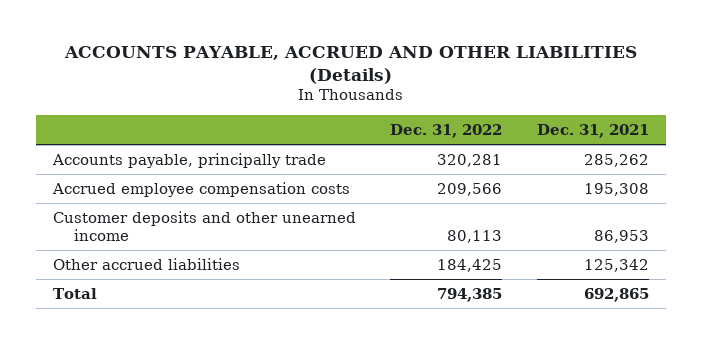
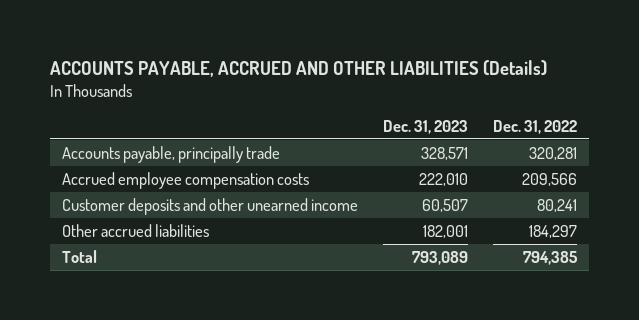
- | Dec. 31, 2022 | Dec. 31, 2021
+ | Dec. 31, 2023 | Dec. 31, 2022
- Customer deposits and other unearned income | 80,113 | 86,953
- Other accrued liabilities | 184,425 | 125,342
+ Customer deposits and other unearned income | 60,507 | 80,241
+ Other accrued liabilities | 182,001 | 184,297

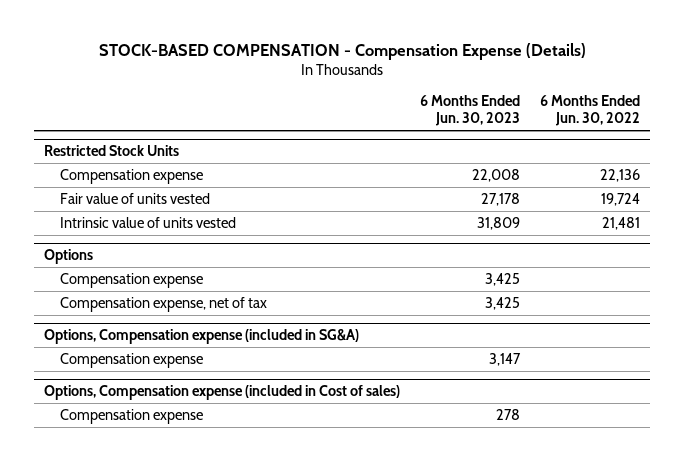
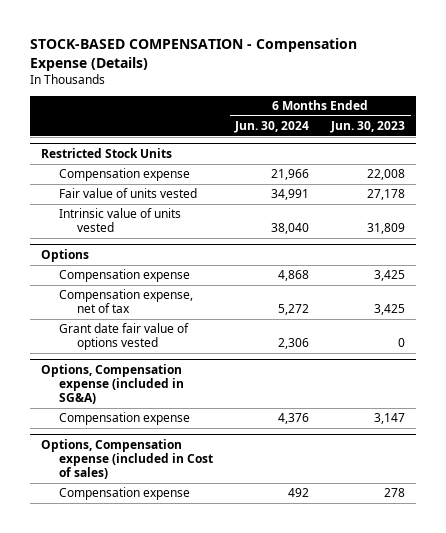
- | 6 Months Ended Jun. 30, 2023 | 6 Months Ended Jun. 30, 2022
+ | 6 Months Ended Jun. 30, 2024 | 6 Months Ended Jun. 30, 2023
@ Options
+ Grant date fair value of options vested | 2,306 | 0

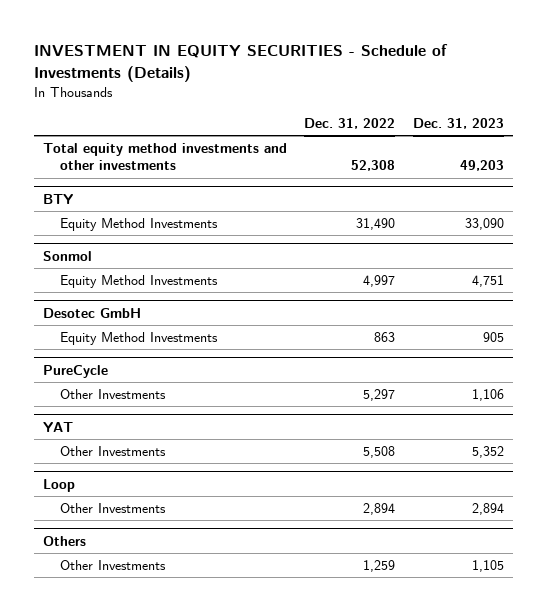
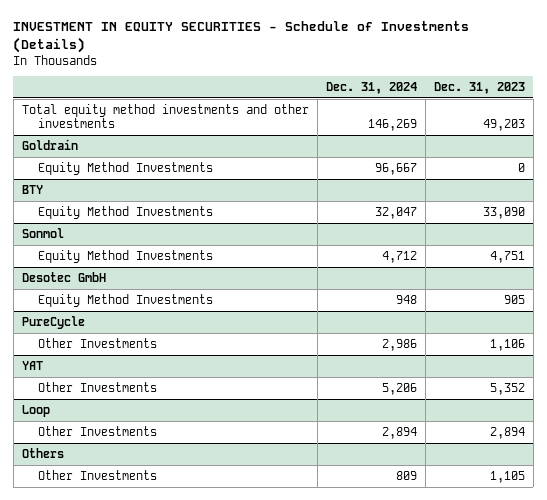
- | Dec. 31, 2022 | Dec. 31, 2023
+ | Dec. 31, 2024 | Dec. 31, 2023
+ Goldrain
+ Equity Method Investments | 96,667 | 0

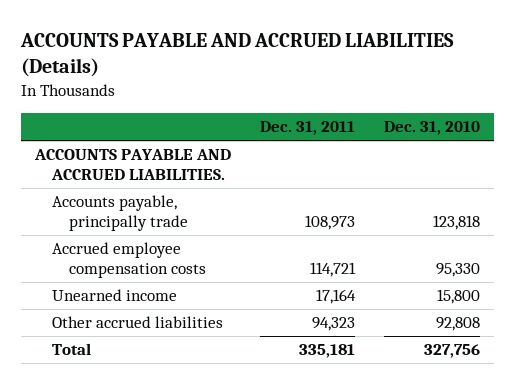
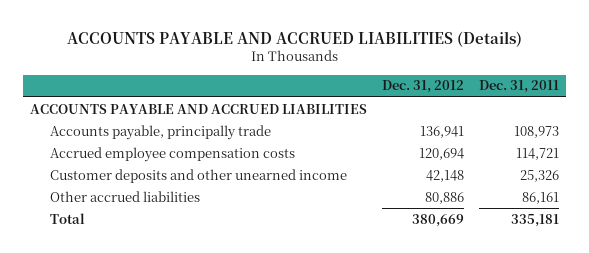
- | Dec. 31, 2011 | Dec. 31, 2010
+ | Dec. 31, 2012 | Dec. 31, 2011
- ACCOUNTS PAYABLE AND ACCRUED LIABILITIES.
+ ACCOUNTS PAYABLE AND ACCRUED LIABILITIES
- Unearned income | 17,164 | 15,800
- Other accrued liabilities | 94,323 | 92,808
+ Customer deposits and other unearned income | 42,148 | 25,326
+ Other accrued liabilities | 80,886 | 86,161

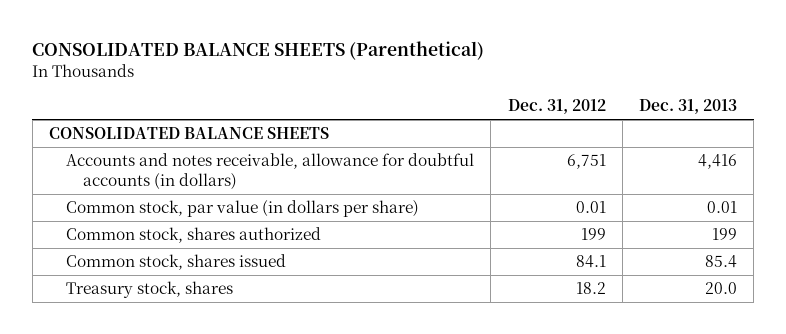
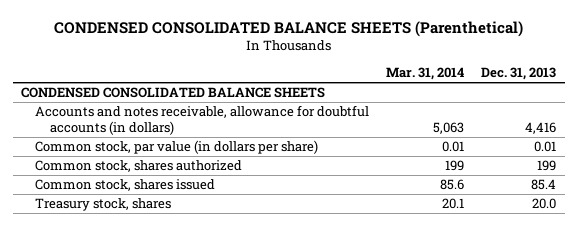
- CONSOLIDATED BALANCE SHEETS (Parenthetical)
+ CONDENSED CONSOLIDATED BALANCE SHEETS (Parenthetical)
- | Dec. 31, 2012 | Dec. 31, 2013
+ | Mar. 31, 2014 | Dec. 31, 2013
- CONSOLIDATED BALANCE SHEETS
+ CONDENSED CONSOLIDATED BALANCE SHEETS

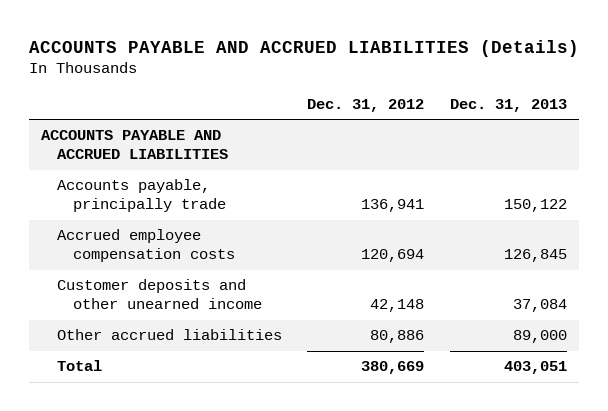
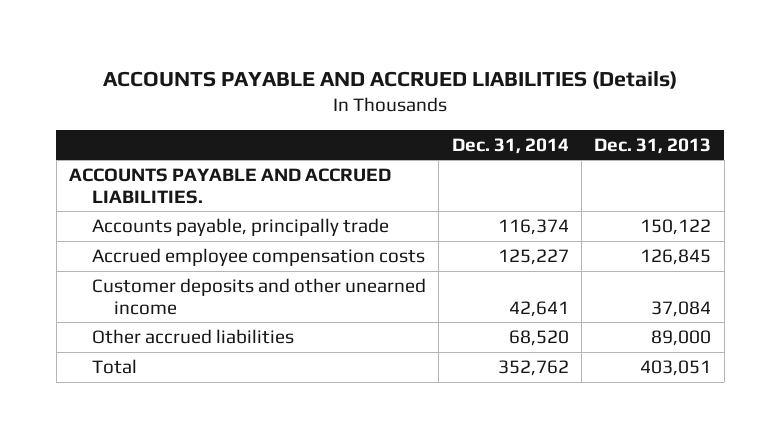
- | Dec. 31, 2012 | Dec. 31, 2013
+ | Dec. 31, 2014 | Dec. 31, 2013
- ACCOUNTS PAYABLE AND ACCRUED LIABILITIES
+ ACCOUNTS PAYABLE AND ACCRUED LIABILITIES.

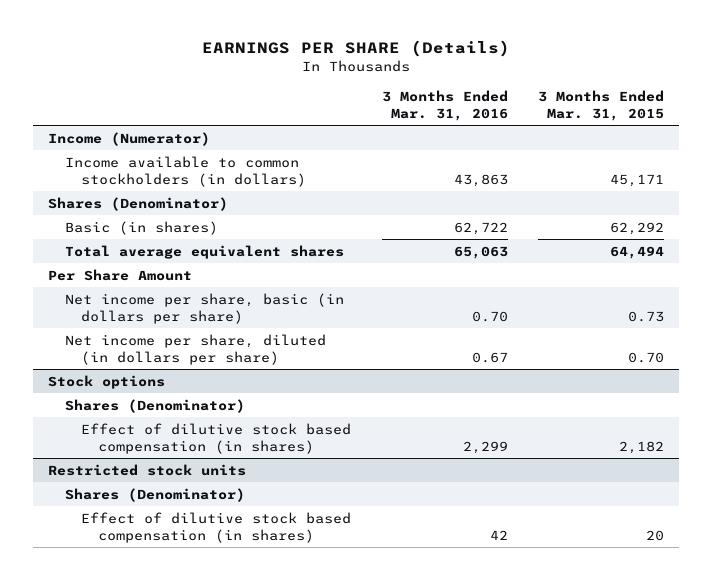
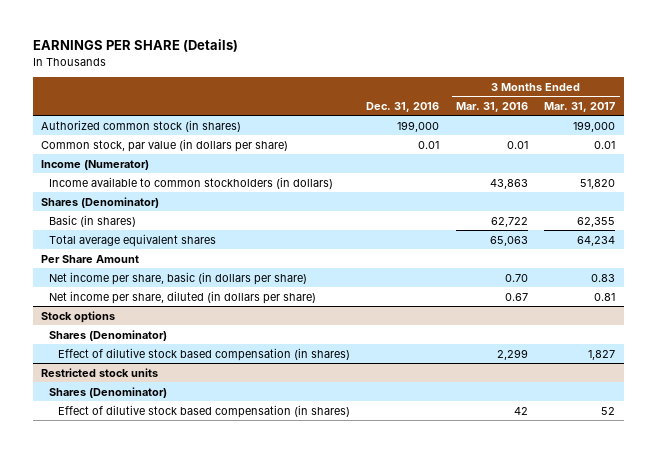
- | 3 Months Ended Mar. 31, 2016 | 3 Months Ended Mar. 31, 2015
+ | Dec. 31, 2016 | 3 Months Ended Mar. 31, 2016 | 3 Months Ended Mar. 31, 2017
+ Authorized common stock (in shares) | 199,000 | | 199,000
+ Common stock, par value (in dollars per share) | 0.01 | 0.01 | 0.01

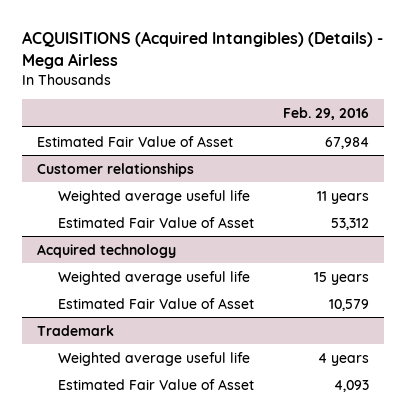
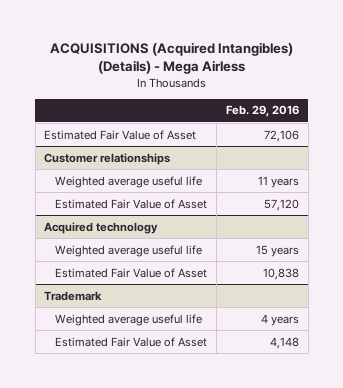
- Estimated Fair Value of Asset | 67,984
+ Estimated Fair Value of Asset | 72,106
@ Customer relationships
- Estimated Fair Value of Asset | 53,312
+ Estimated Fair Value of Asset | 57,120
@ Acquired technology
- Estimated Fair Value of Asset | 10,579
+ Estimated Fair Value of Asset | 10,838
@ Trademark
- Estimated Fair Value of Asset | 4,093
+ Estimated Fair Value of Asset | 4,148

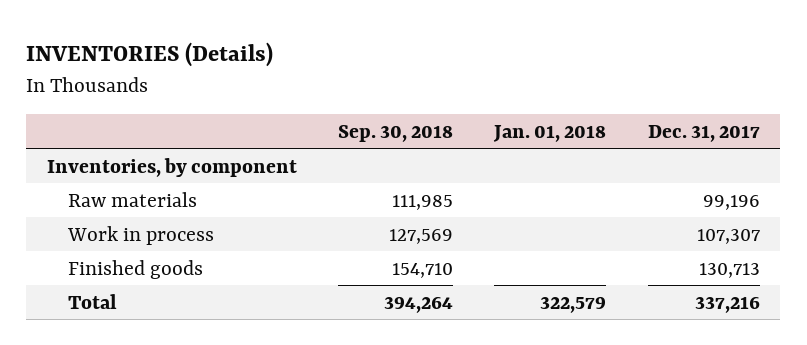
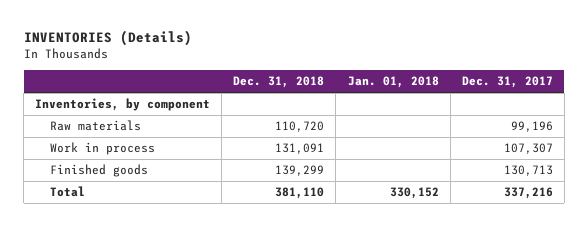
- | Sep. 30, 2018 | Jan. 01, 2018 | Dec. 31, 2017
+ | Dec. 31, 2018 | Jan. 01, 2018 | Dec. 31, 2017
- Total | 394,264 | 322,579 | 337,216
+ Total | 381,110 | 330,152 | 337,216

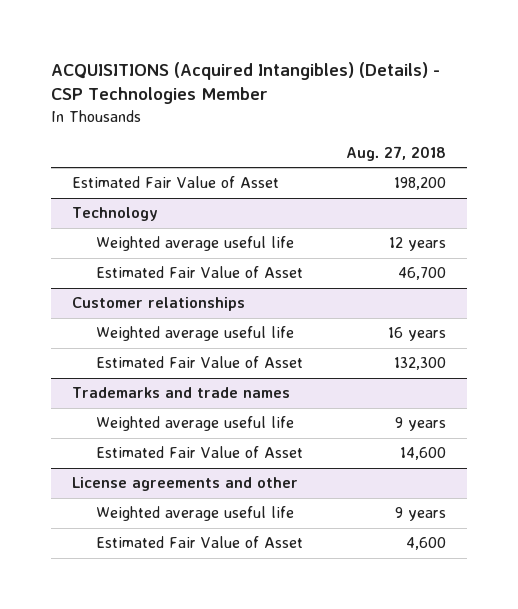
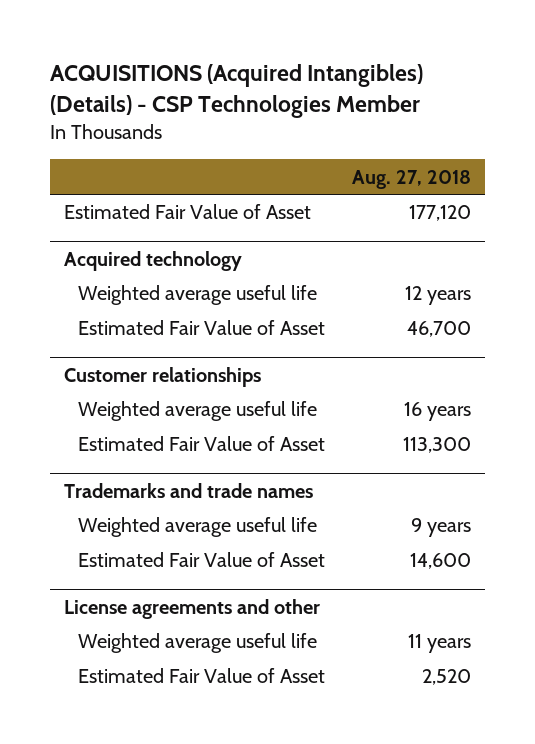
- Estimated Fair Value of Asset | 198,200
- Technology
+ Estimated Fair Value of Asset | 177,120
+ Acquired technology
@ Customer relationships
- Estimated Fair Value of Asset | 132,300
+ Estimated Fair Value of Asset | 113,300
@ License agreements and other
- Weighted average useful life | 9 years
- Estimated Fair Value of Asset | 4,600
+ Weighted average useful life | 11 years
+ Estimated Fair Value of Asset | 2,520

